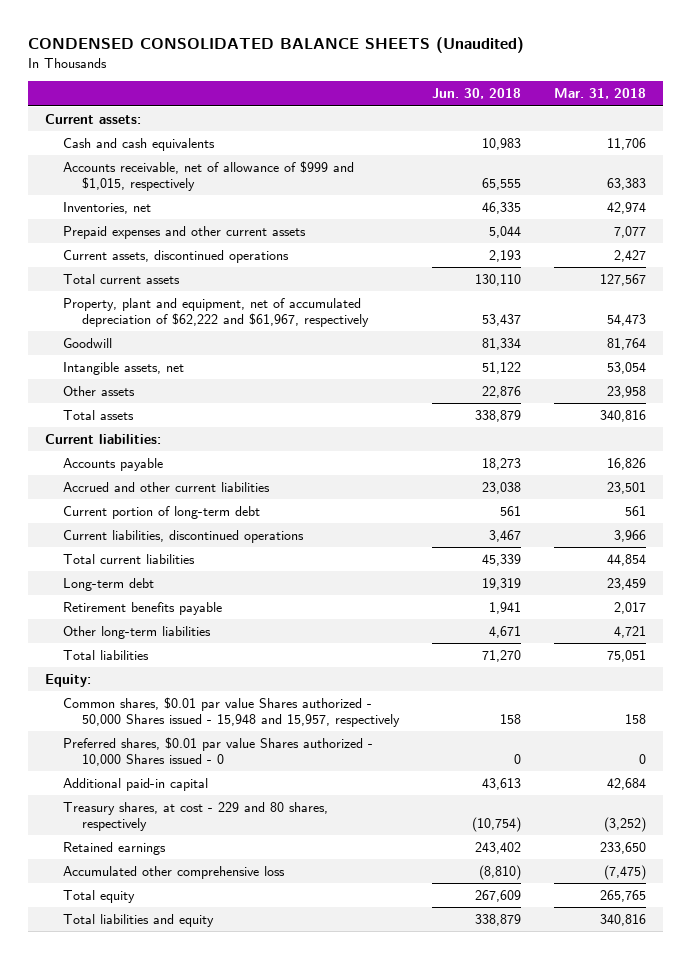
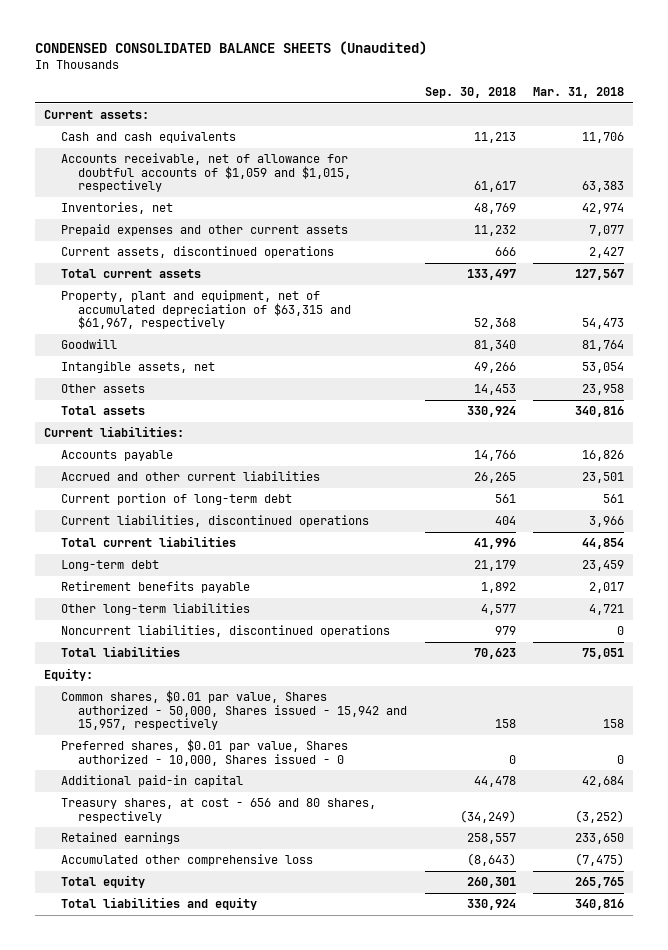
- | Jun. 30, 2018 | Mar. 31, 2018
+ | Sep. 30, 2018 | Mar. 31, 2018
- Accounts receivable, net of allowance of $999 and $1,015, respectively | 65,555 | 63,383
+ Accounts receivable, net of allowance for doubtful accounts of $1,059 and $1,015, respectively | 61,617 | 63,383
- Property, plant and equipment, net of accumulated depreciation of $62,222 and $61,967, respectively | 53,437 | 54,473
+ Property, plant and equipment, net of accumulated depreciation of $63,315 and $61,967, respectively | 52,368 | 54,473
+ Noncurrent liabilities, discontinued operations | 979 | 0
- Common shares, $0.01 par value Shares authorized - 50,000 Shares issued - 15,948 and 15,957, respectively | 158 | 158
- Preferred shares, $0.01 par value Shares authorized - 10,000 Shares issued - 0 | 0 | 0
+ Common shares, $0.01 par value, Shares authorized - 50,000, Shares issued - 15,942 and 15,957, respectively | 158 | 158
+ Preferred shares, $0.01 par value, Shares authorized - 10,000, Shares issued - 0 | 0 | 0
- Treasury shares, at cost - 229 and 80 shares, respectively | (10,754) | (3,252)
+ Treasury shares, at cost - 656 and 80 shares, respectively | (34,249) | (3,252)

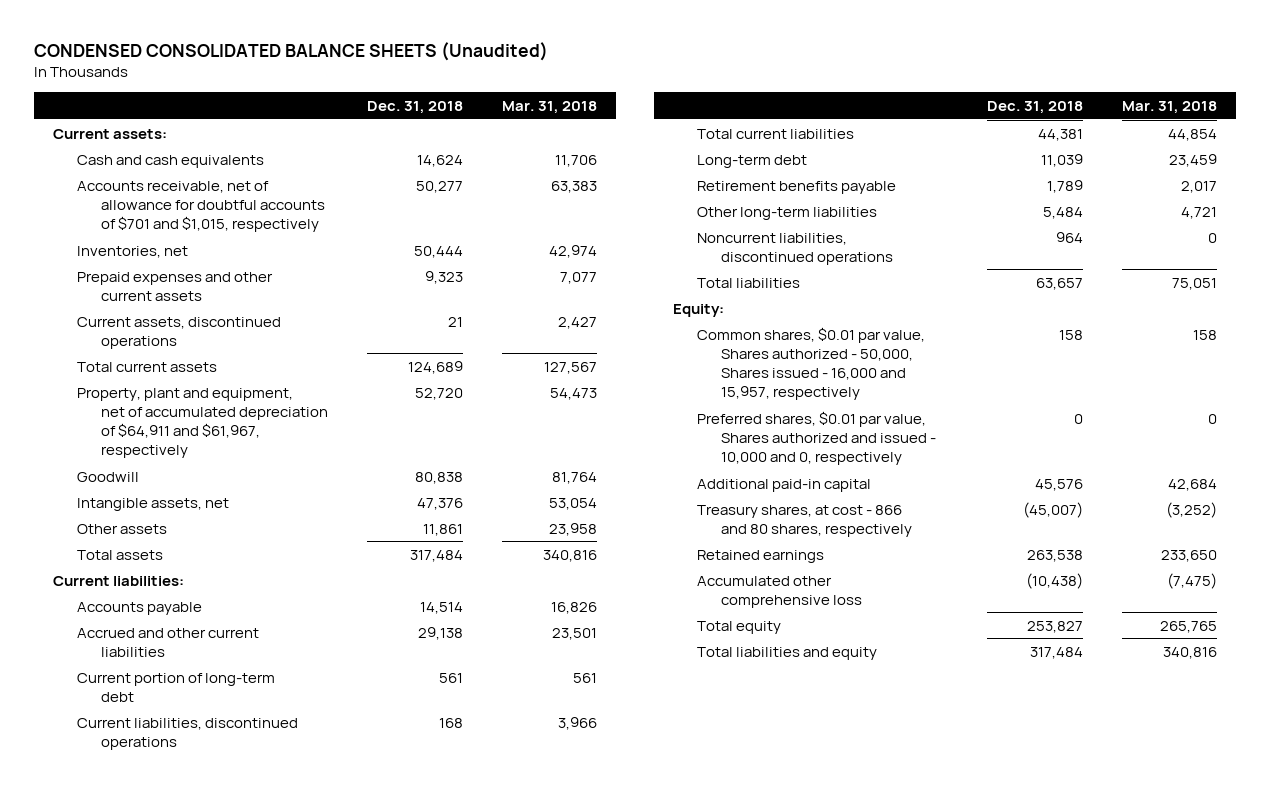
- | Sep. 30, 2018 | Mar. 31, 2018
+ | Dec. 31, 2018 | Mar. 31, 2018
- Accounts receivable, net of allowance for doubtful accounts of $1,059 and $1,015, respectively | 61,617 | 63,383
+ Accounts receivable, net of allowance for doubtful accounts of $701 and $1,015, respectively | 50,277 | 63,383
- Property, plant and equipment, net of accumulated depreciation of $63,315 and $61,967, respectively | 52,368 | 54,473
+ Property, plant and equipment, net of accumulated depreciation of $64,911 and $61,967, respectively | 52,720 | 54,473
- Common shares, $0.01 par value, Shares authorized - 50,000, Shares issued - 15,942 and 15,957, respectively | 158 | 158
- Preferred shares, $0.01 par value, Shares authorized - 10,000, Shares issued - 0 | 0 | 0
+ Common shares, $0.01 par value, Shares authorized - 50,000, Shares issued - 16,000 and 15,957, respectively | 158 | 158
+ Preferred shares, $0.01 par value, Shares authorized and issued - 10,000 and 0, respectively | 0 | 0
- Treasury shares, at cost - 656 and 80 shares, respectively | (34,249) | (3,252)
+ Treasury shares, at cost - 866 and 80 shares, respectively | (45,007) | (3,252)

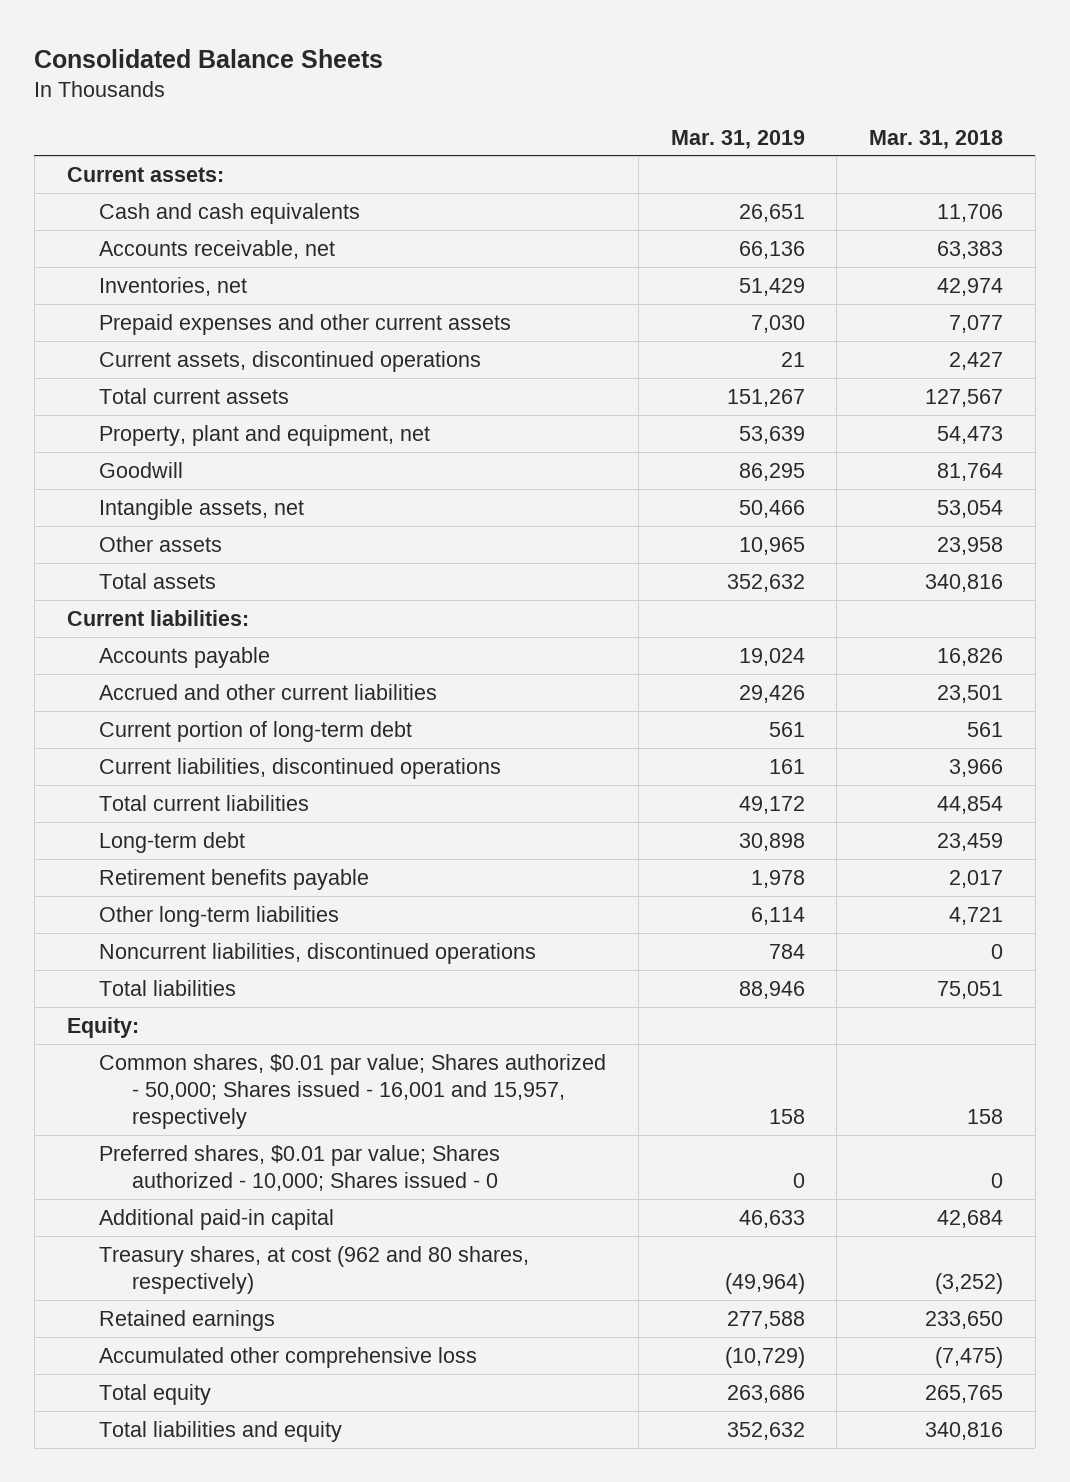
- CONDENSED CONSOLIDATED BALANCE SHEETS (Unaudited)
+ Consolidated Balance Sheets
- | Dec. 31, 2018 | Mar. 31, 2018
+ | Mar. 31, 2019 | Mar. 31, 2018
- Accounts receivable, net of allowance for doubtful accounts of $701 and $1,015, respectively | 50,277 | 63,383
+ Accounts receivable, net | 66,136 | 63,383
- Property, plant and equipment, net of accumulated depreciation of $64,911 and $61,967, respectively | 52,720 | 54,473
+ Property, plant and equipment, net | 53,639 | 54,473
- Common shares, $0.01 par value, Shares authorized - 50,000, Shares issued - 16,000 and 15,957, respectively | 158 | 158
- Preferred shares, $0.01 par value, Shares authorized and issued - 10,000 and 0, respectively | 0 | 0
+ Common shares, $0.01 par value; Shares authorized - 50,000; Shares issued - 16,001 and 15,957, respectively | 158 | 158
+ Preferred shares, $0.01 par value; Shares authorized - 10,000; Shares issued - 0 | 0 | 0
- Treasury shares, at cost - 866 and 80 shares, respectively | (45,007) | (3,252)
+ Treasury shares, at cost (962 and 80 shares, respectively) | (49,964) | (3,252)

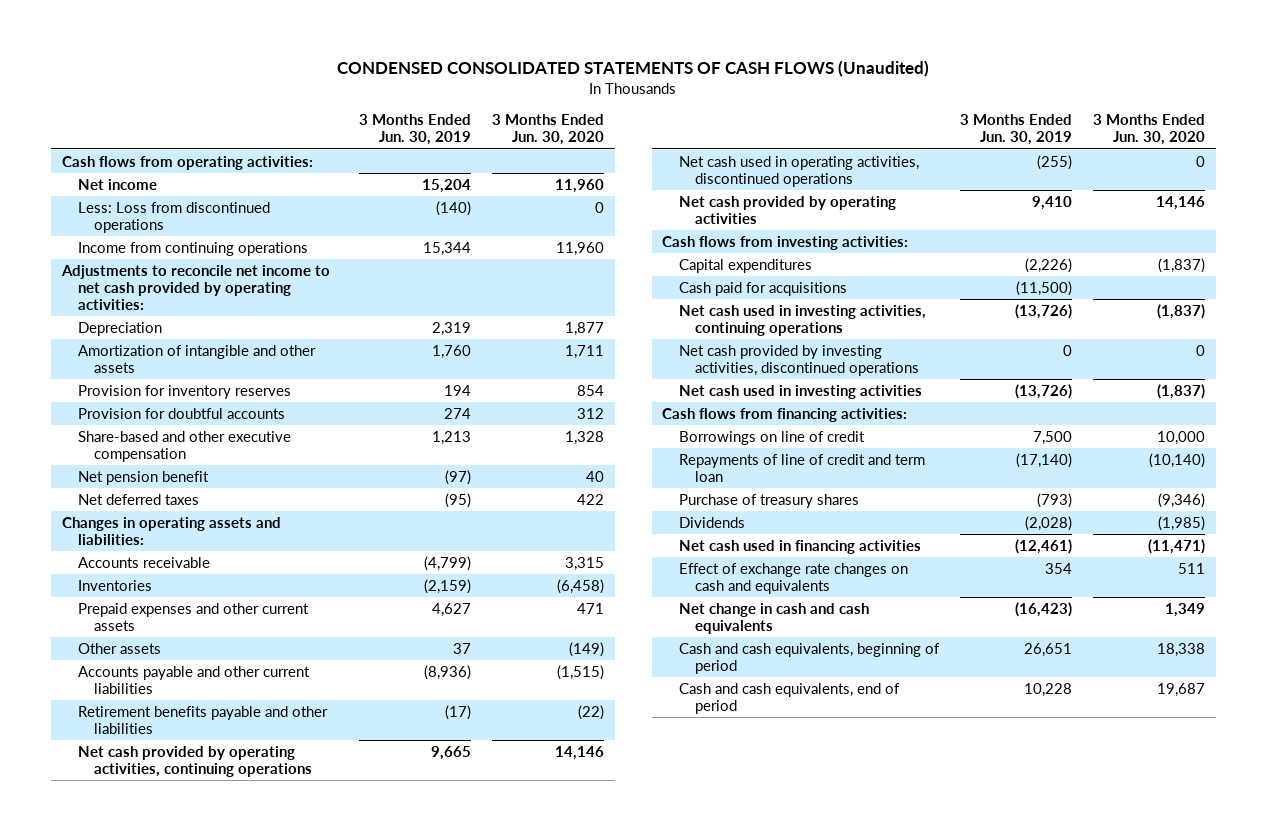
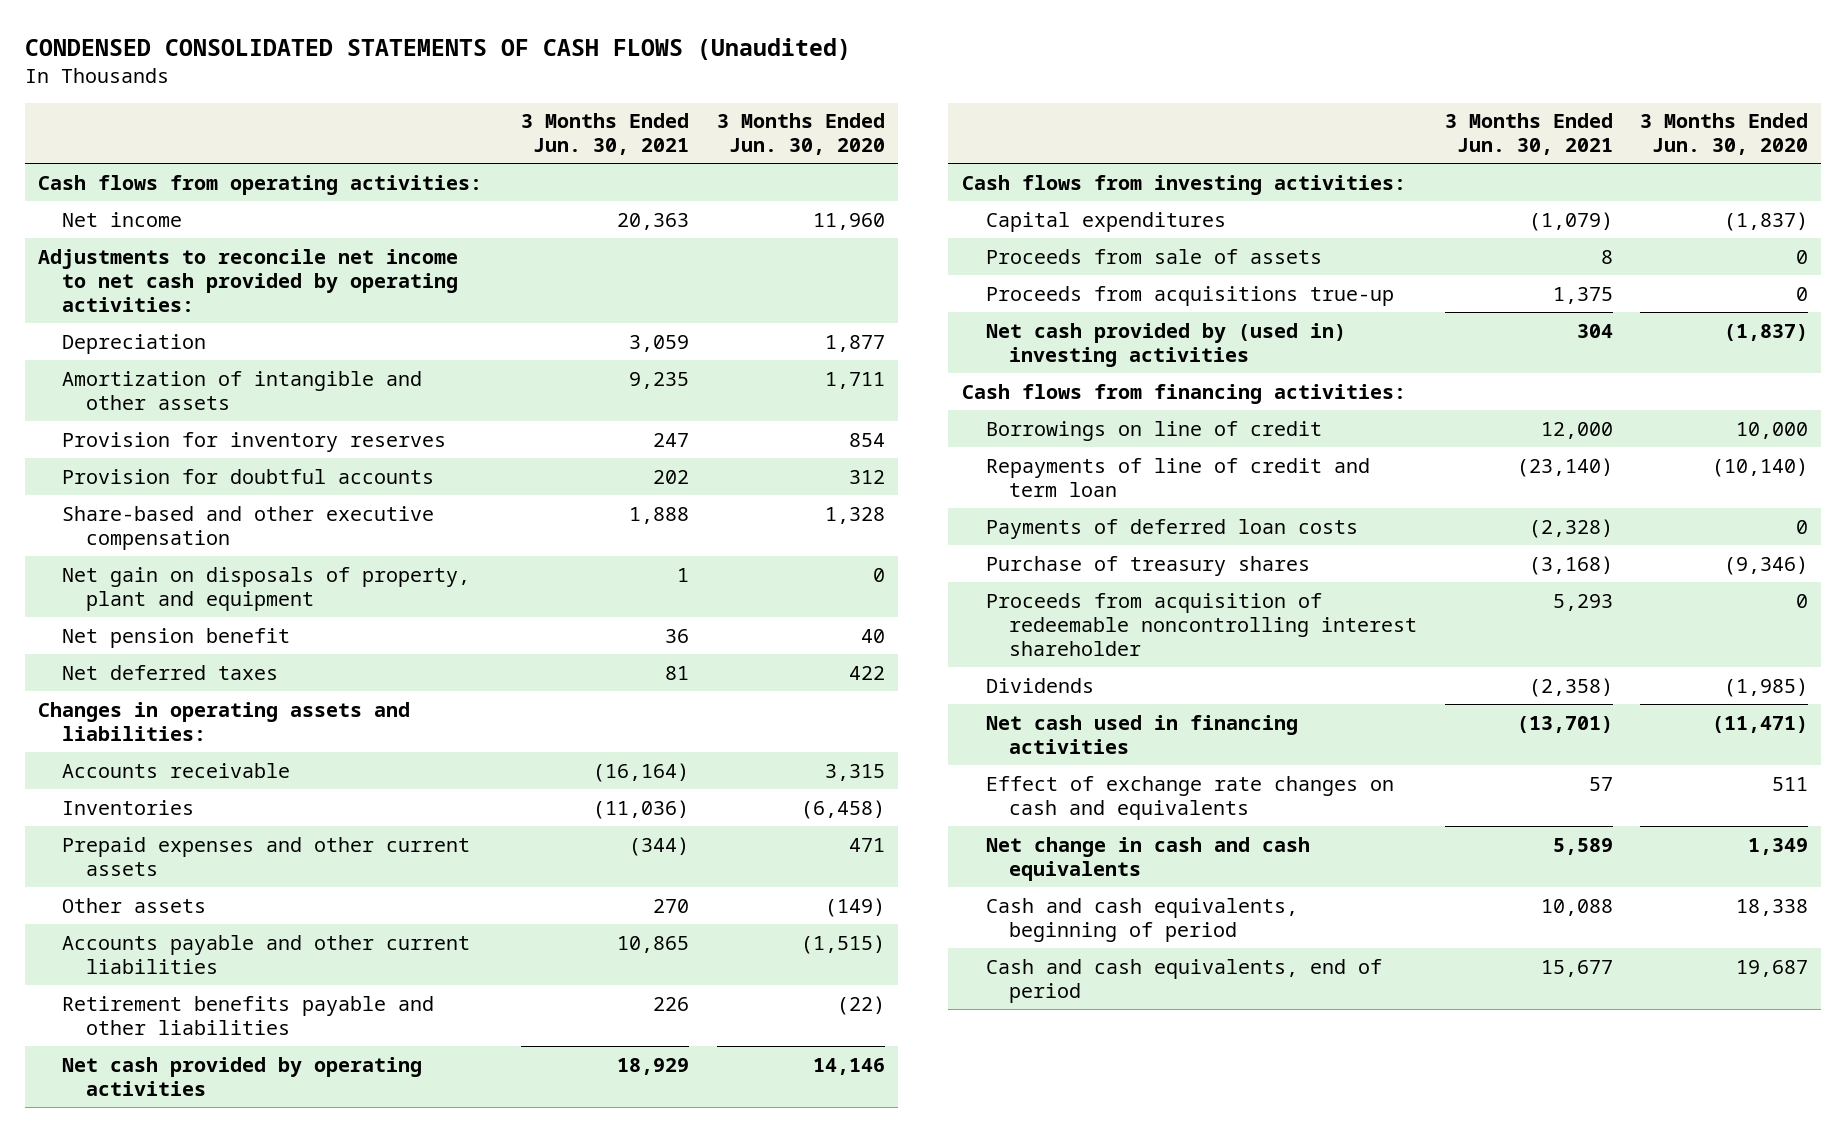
- | 3 Months Ended Jun. 30, 2019 | 3 Months Ended Jun. 30, 2020
+ | 3 Months Ended Jun. 30, 2021 | 3 Months Ended Jun. 30, 2020
- Less: Loss from discontinued operations | (140) | 0
- Income from continuing operations | 15,344 | 11,960
+ Net gain on disposals of property, plant and equipment | 1 | 0
- Net cash provided by operating activities, continuing operations | 9,665 | 14,146
- Net cash used in operating activities, discontinued operations | (255) | 0
- Cash paid for acquisitions | (11,500) |
- Net cash used in investing activities, continuing operations | (13,726) | (1,837)
- Net cash provided by investing activities, discontinued operations | 0 | 0
- Net cash used in investing activities | (13,726) | (1,837)
+ Proceeds from sale of assets | 8 | 0
+ Proceeds from acquisitions true-up | 1,375 | 0
+ Net cash provided by (used in) investing activities | 304 | (1,837)
+ Payments of deferred loan costs | (2,328) | 0
+ Proceeds from acquisition of redeemable noncontrolling interest shareholder | 5,293 | 0

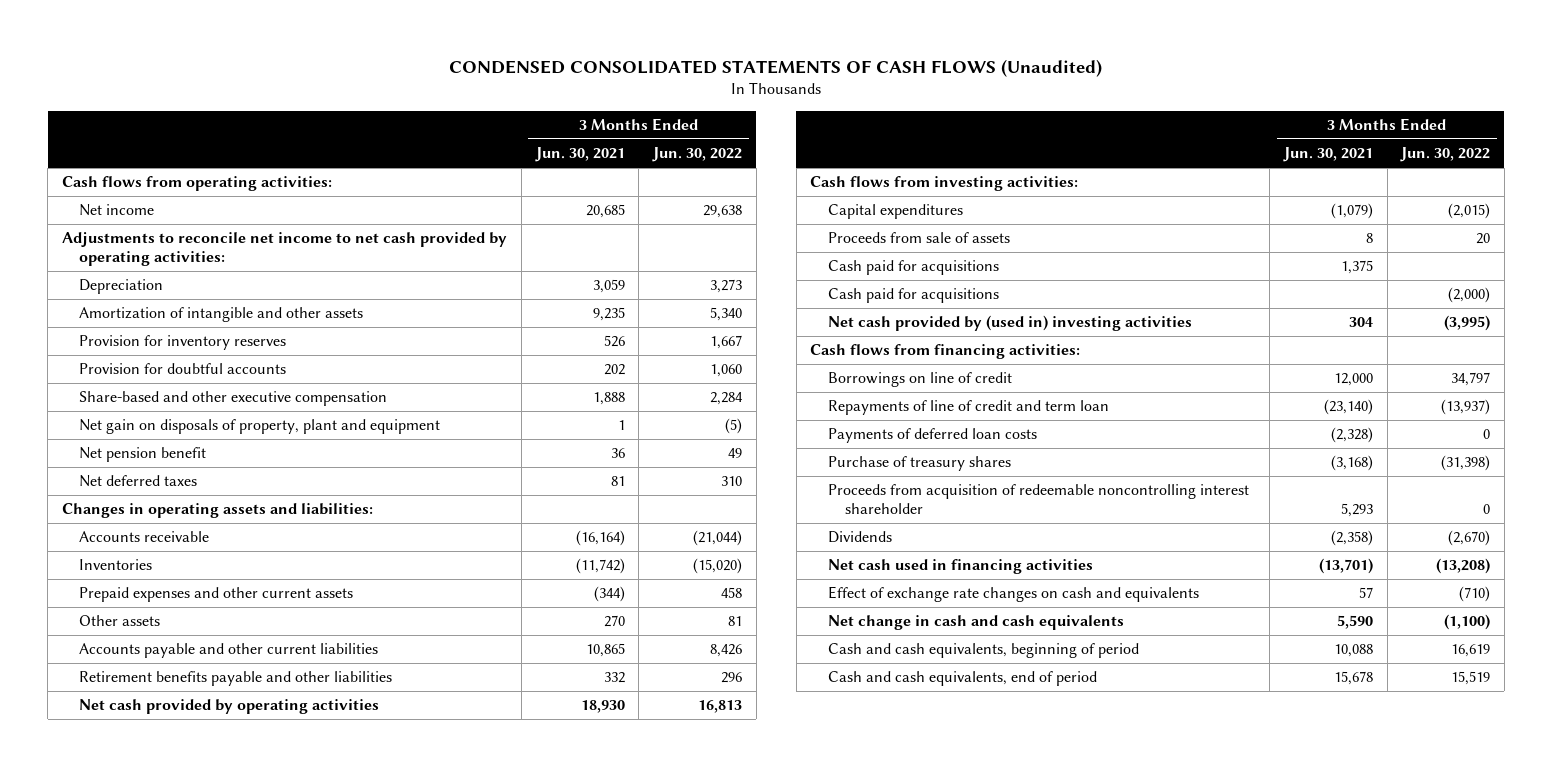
- | 3 Months Ended Jun. 30, 2021 | 3 Months Ended Jun. 30, 2020
+ | 3 Months Ended Jun. 30, 2021 | 3 Months Ended Jun. 30, 2022
- Net income | 20,363 | 11,960
+ Net income | 20,685 | 29,638
- Provision for inventory reserves | 247 | 854
+ Provision for inventory reserves | 526 | 1,667
- Inventories | (11,036) | (6,458)
+ Inventories | (11,742) | (15,020)
- Retirement benefits payable and other liabilities | 226 | (22)
- Net cash provided by operating activities | 18,929 | 14,146
+ Retirement benefits payable and other liabilities | 332 | 296
+ Net cash provided by operating activities | 18,930 | 16,813
- Proceeds from acquisitions true-up | 1,375 | 0
+ Cash paid for acquisitions | 1,375 |
+ Cash paid for acquisitions | | (2,000)
- Net change in cash and cash equivalents | 5,589 | 1,349
+ Net change in cash and cash equivalents | 5,590 | (1,100)
- Cash and cash equivalents, end of period | 15,677 | 19,687
+ Cash and cash equivalents, end of period | 15,678 | 15,519

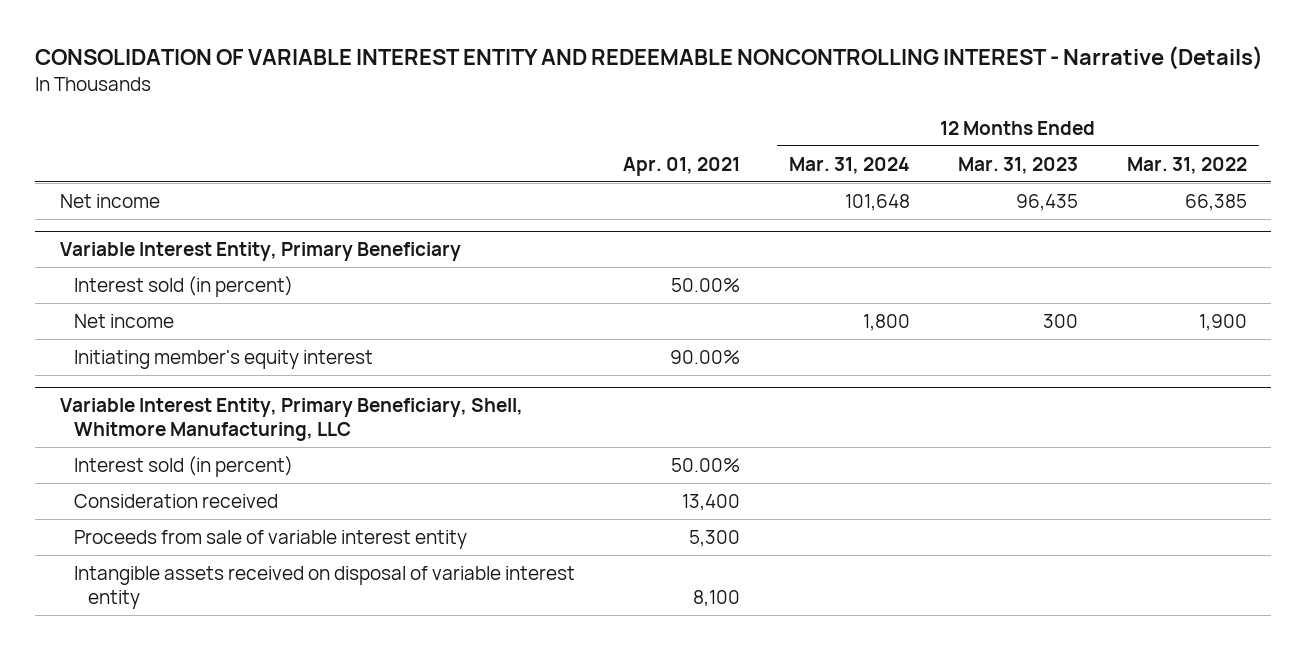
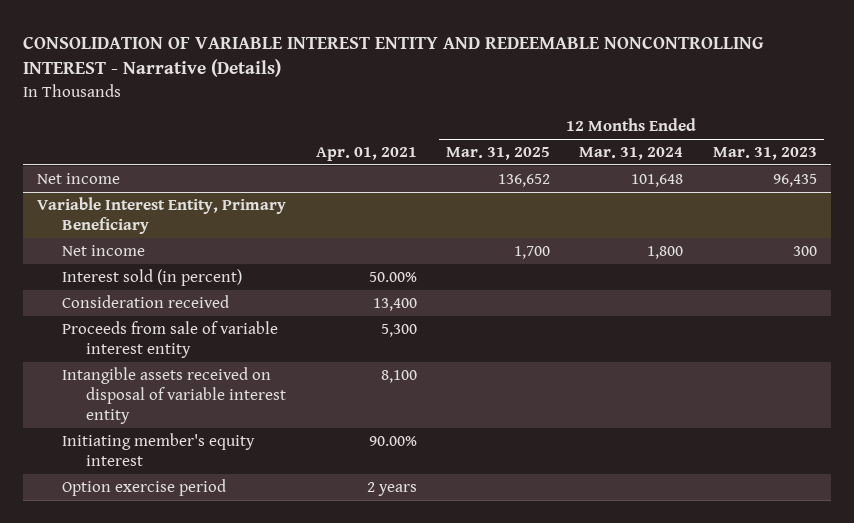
- | Apr. 01, 2021 | 12 Months Ended Mar. 31, 2024 | 12 Months Ended Mar. 31, 2023 | 12 Months Ended Mar. 31, 2022
+ | Apr. 01, 2021 | 12 Months Ended Mar. 31, 2025 | 12 Months Ended Mar. 31, 2024 | 12 Months Ended Mar. 31, 2023
@ Variable Interest Entity, Primary Beneficiary
- Interest sold (in percent) | 50.00% | | |
- Variable Interest Entity, Primary Beneficiary, Shell, Whitmore Manufacturing, LLC
@ Variable Interest Entity, Primary Beneficiary
moved down: Initiating member's equity interest | 90.00% | | |
+ Option exercise period | 2 years | | |

